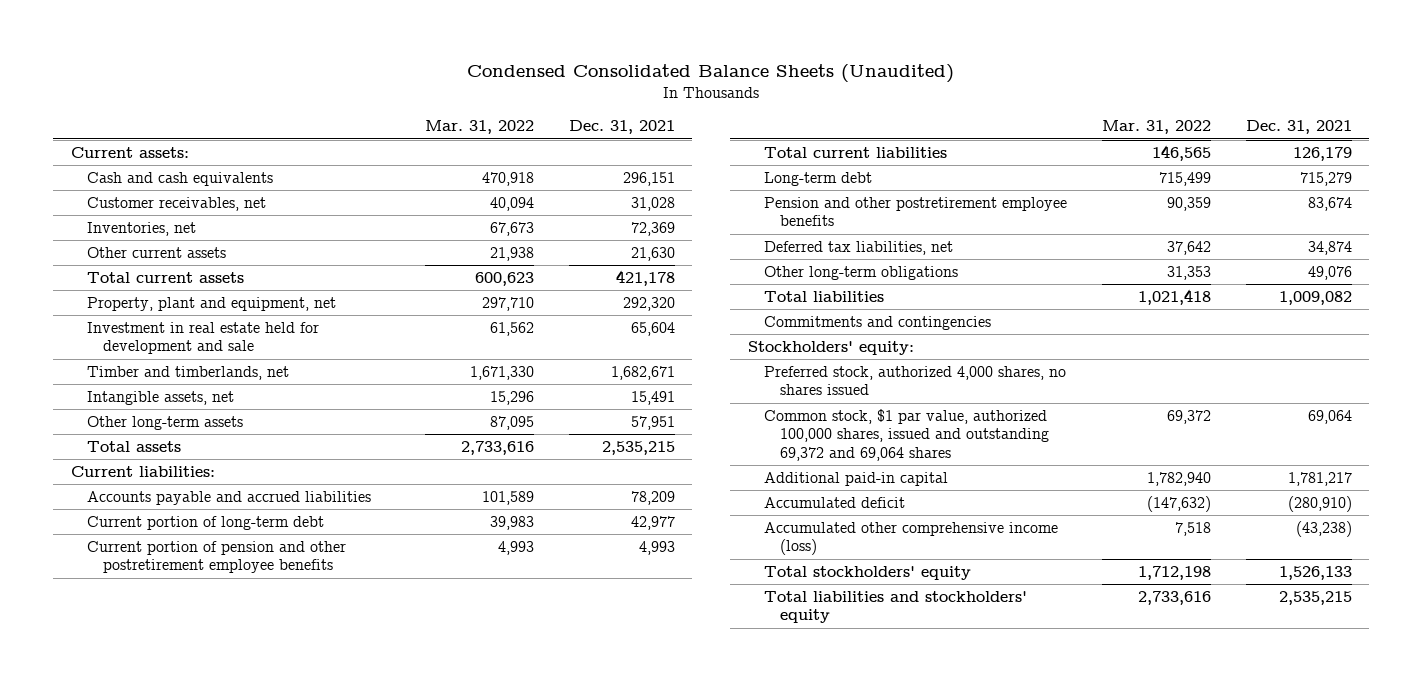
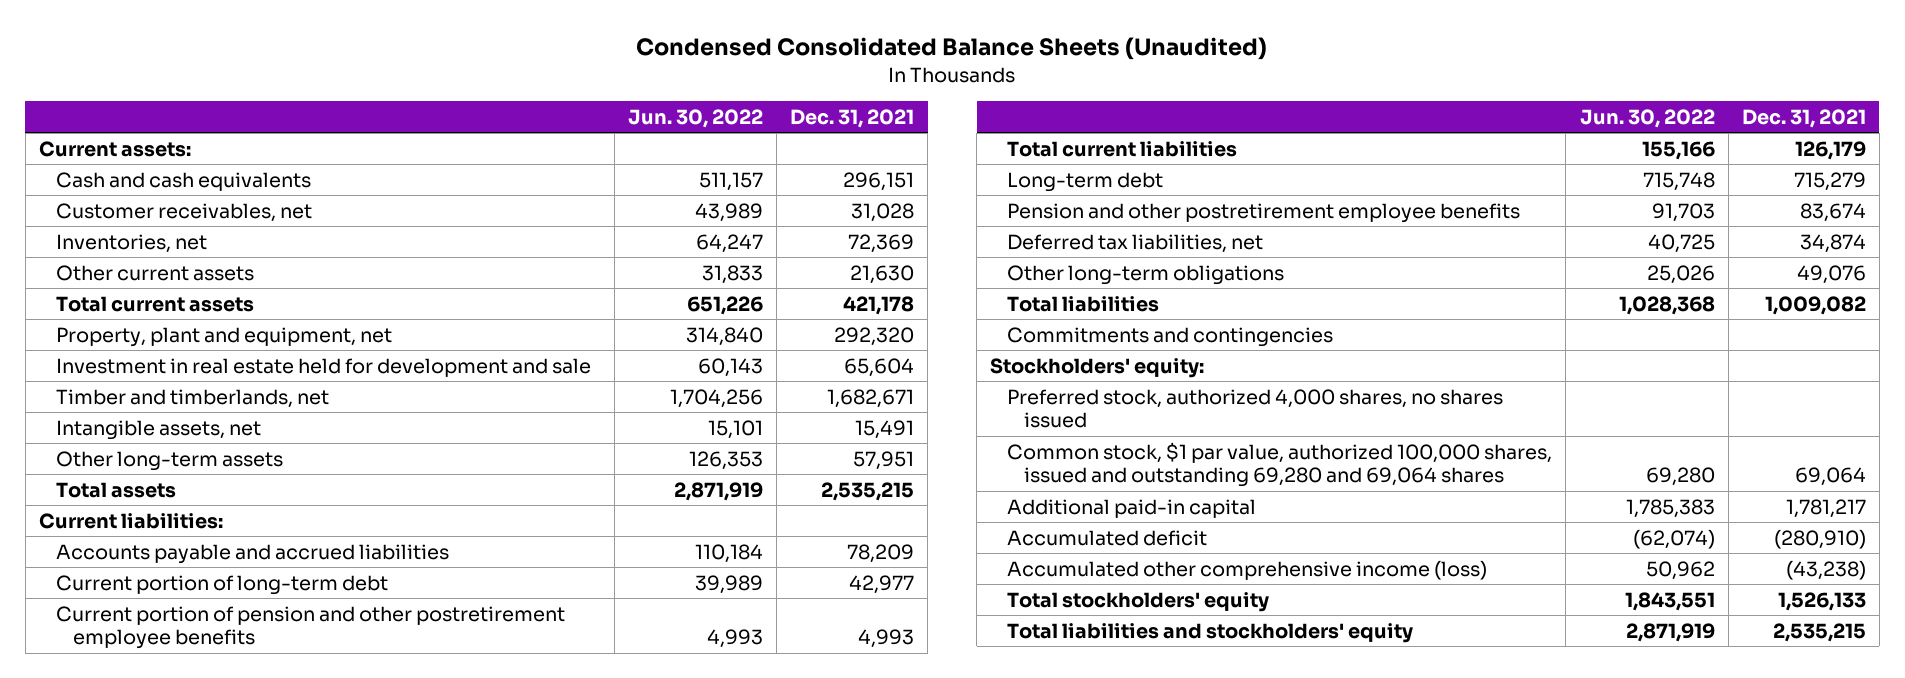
- | Mar. 31, 2022 | Dec. 31, 2021
+ | Jun. 30, 2022 | Dec. 31, 2021
- Common stock, $1 par value, authorized 100,000 shares, issued and outstanding 69,372 and 69,064 shares | 69,372 | 69,064
+ Common stock, $1 par value, authorized 100,000 shares, issued and outstanding 69,280 and 69,064 shares | 69,280 | 69,064

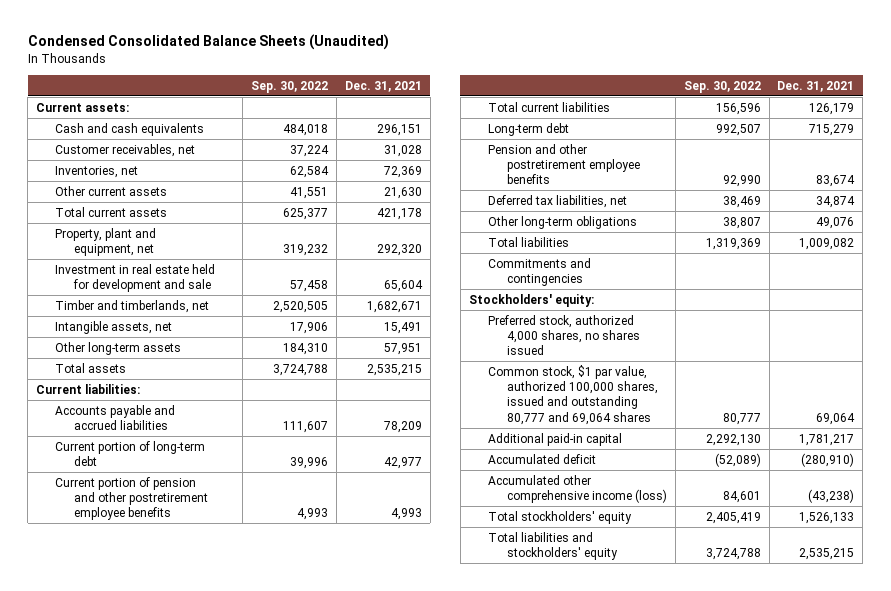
- | Jun. 30, 2022 | Dec. 31, 2021
+ | Sep. 30, 2022 | Dec. 31, 2021
- Common stock, $1 par value, authorized 100,000 shares, issued and outstanding 69,280 and 69,064 shares | 69,280 | 69,064
+ Common stock, $1 par value, authorized 100,000 shares, issued and outstanding 80,777 and 69,064 shares | 80,777 | 69,064

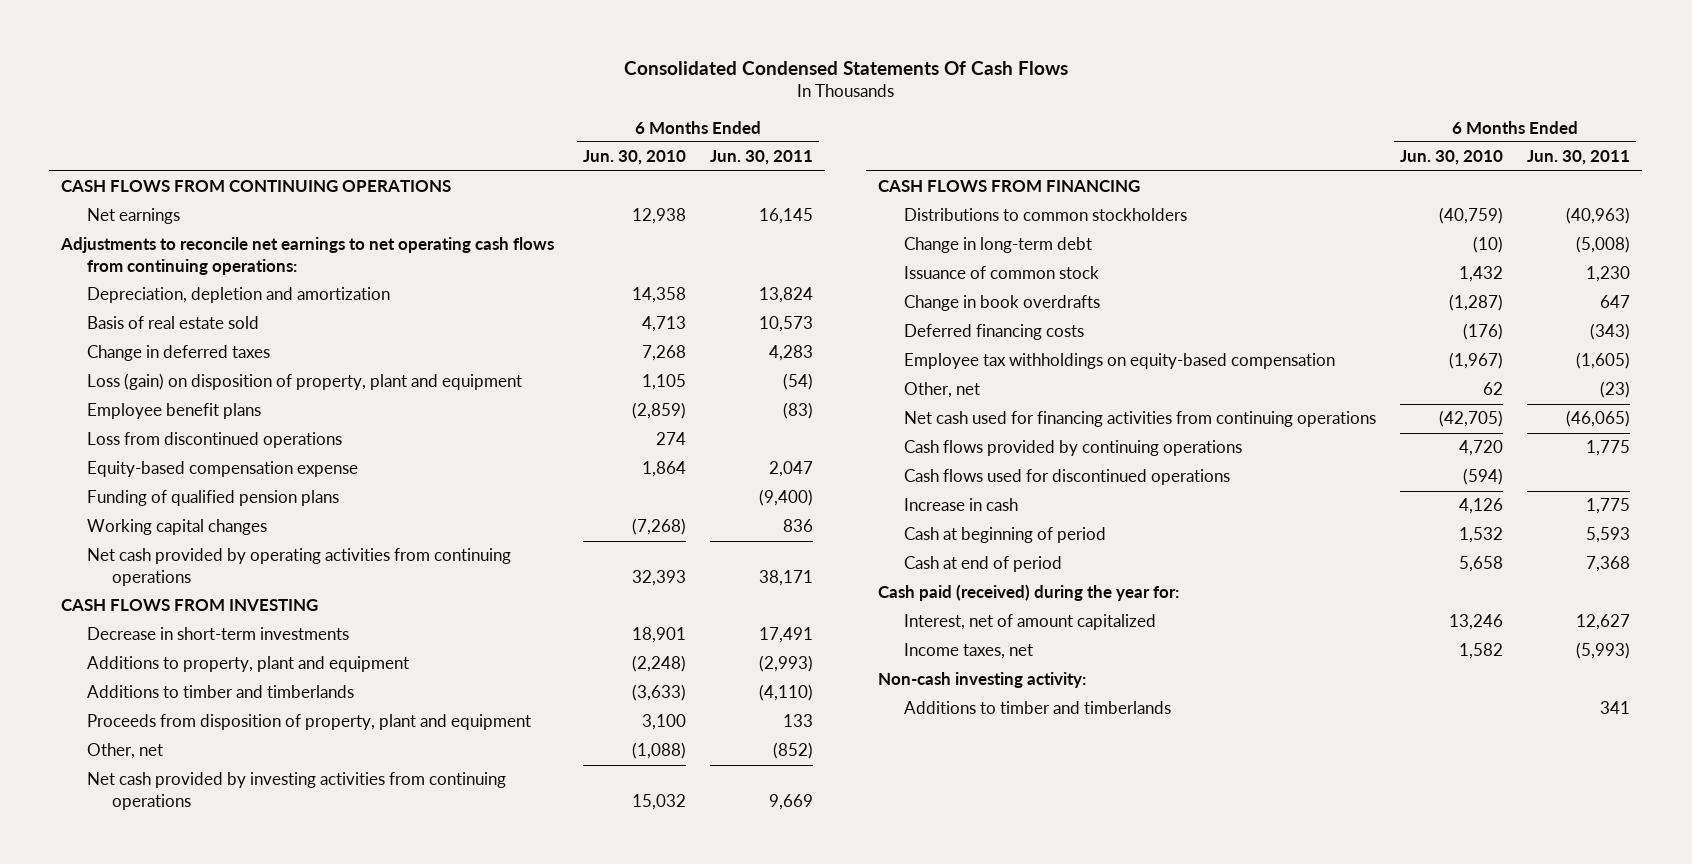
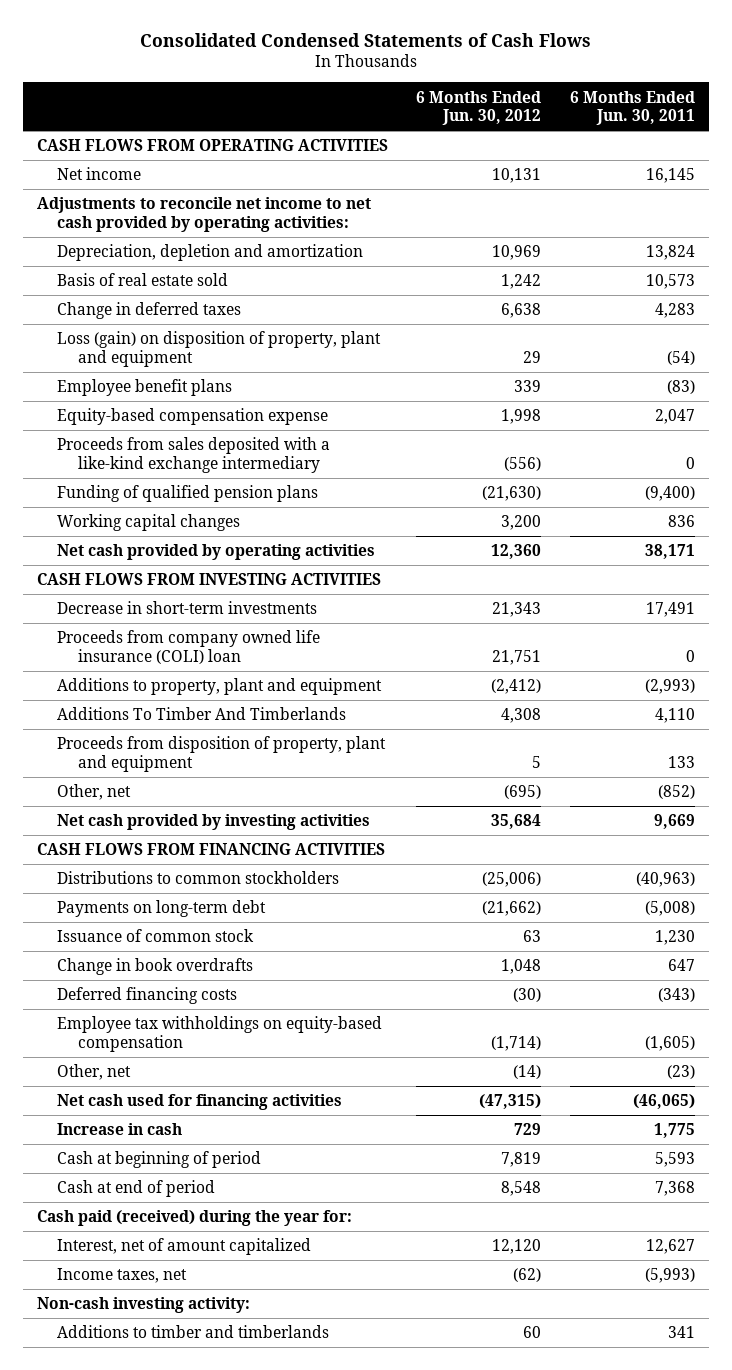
- Consolidated Condensed Statements Of Cash Flows
+ Consolidated Condensed Statements of Cash Flows
- | 6 Months Ended Jun. 30, 2010 | 6 Months Ended Jun. 30, 2011
+ | 6 Months Ended Jun. 30, 2012 | 6 Months Ended Jun. 30, 2011
- CASH FLOWS FROM CONTINUING OPERATIONS
- Net earnings | 12,938 | 16,145
- Adjustments to reconcile net earnings to net operating cash flows from continuing operations:
+ CASH FLOWS FROM OPERATING ACTIVITIES
+ Net income | 10,131 | 16,145
+ Adjustments to reconcile net income to net cash provided by operating activities:
- Loss from discontinued operations | 274 |
+ Proceeds from sales deposited with a like-kind exchange intermediary | (556) | 0
- Net cash provided by operating activities from continuing operations | 32,393 | 38,171
- CASH FLOWS FROM INVESTING
+ Net cash provided by operating activities | 12,360 | 38,171
+ CASH FLOWS FROM INVESTING ACTIVITIES
+ Proceeds from company owned life insurance (COLI) loan | 21,751 | 0
- Additions to timber and timberlands | (3,633) | (4,110)
+ Additions To Timber And Timberlands | 4,308 | 4,110
- Net cash provided by investing activities from continuing operations | 15,032 | 9,669
- CASH FLOWS FROM FINANCING
+ Net cash provided by investing activities | 35,684 | 9,669
+ CASH FLOWS FROM FINANCING ACTIVITIES
- Change in long-term debt | (10) | (5,008)
+ Payments on long-term debt | (21,662) | (5,008)
- Net cash used for financing activities from continuing operations | (42,705) | (46,065)
- Cash flows provided by continuing operations | 4,720 | 1,775
- Cash flows used for discontinued operations | (594) |
+ Net cash used for financing activities | (47,315) | (46,065)

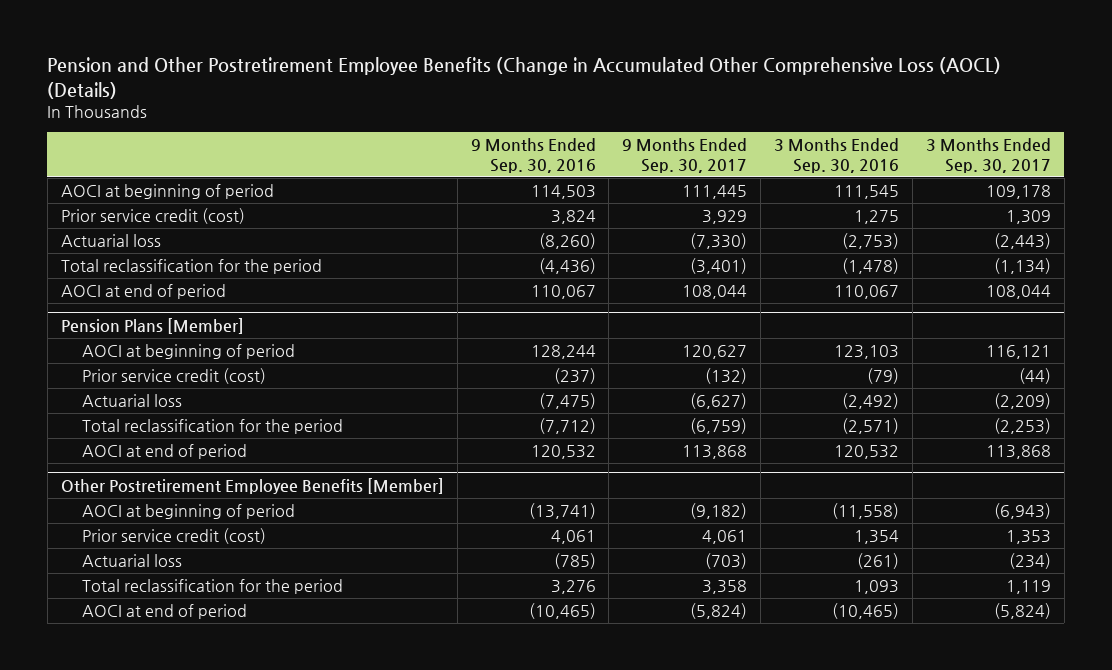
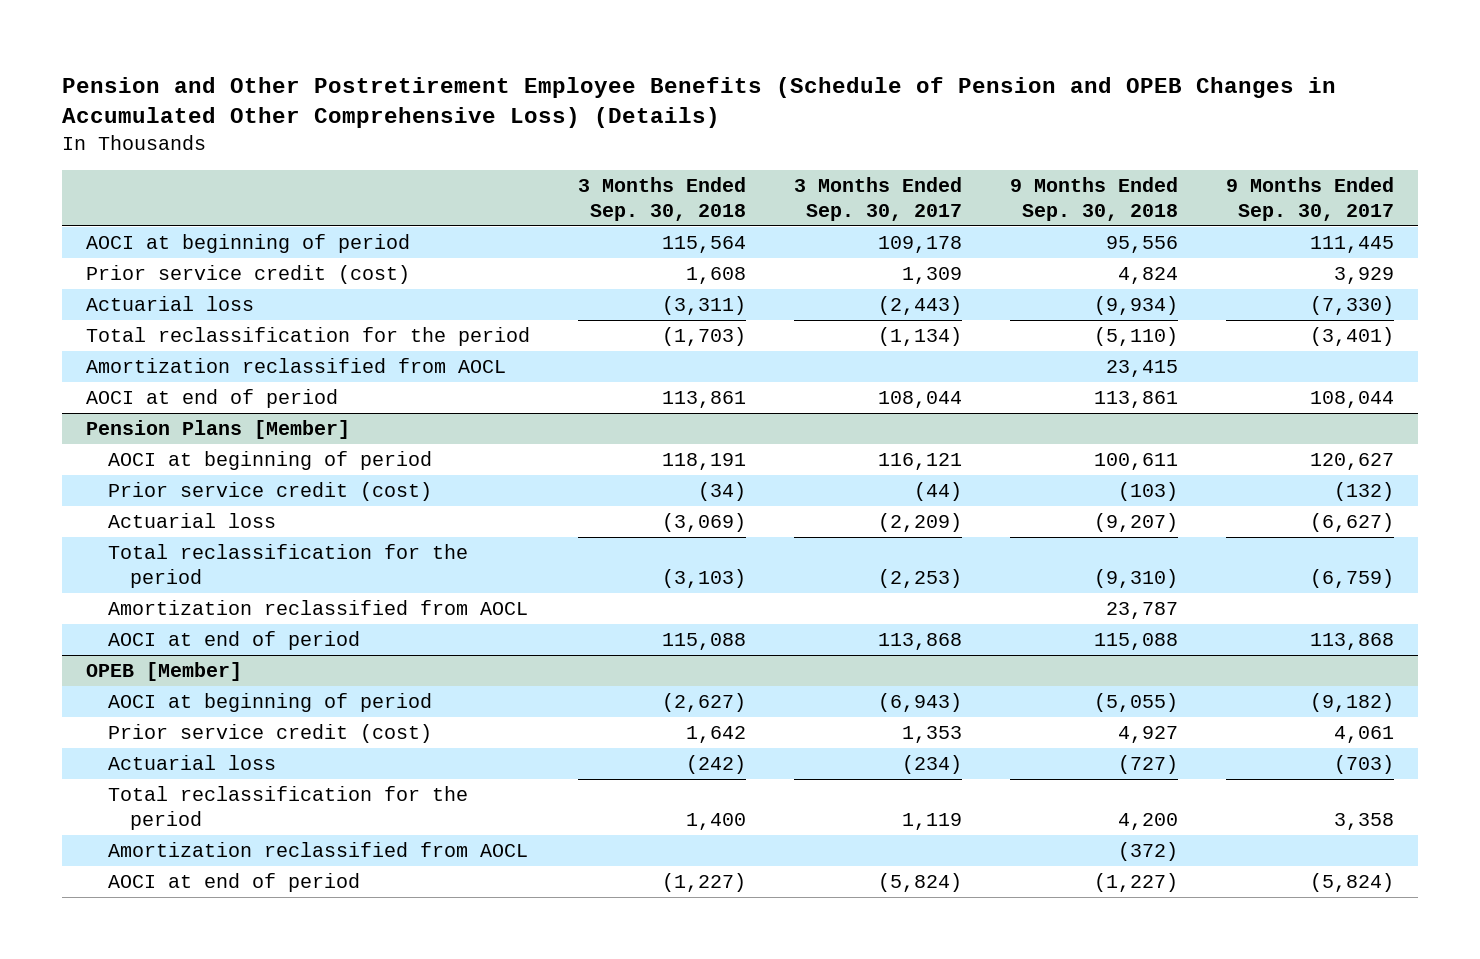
- Pension and Other Postretirement Employee Benefits (Change in Accumulated Other Comprehensive Loss (AOCL) (Details)
+ Pension and Other Postretirement Employee Benefits (Schedule of Pension and OPEB Changes in Accumulated Other Comprehensive Loss) (Details)
- | 9 Months Ended Sep. 30, 2016 | 9 Months Ended Sep. 30, 2017 | 3 Months Ended Sep. 30, 2016 | 3 Months Ended Sep. 30, 2017
+ | 3 Months Ended Sep. 30, 2018 | 3 Months Ended Sep. 30, 2017 | 9 Months Ended Sep. 30, 2018 | 9 Months Ended Sep. 30, 2017
+ Amortization reclassified from AOCL | | | 23,415 |
@ Pension Plans [Member]
+ Amortization reclassified from AOCL | | | 23,787 |
- Other Postretirement Employee Benefits [Member]
+ OPEB [Member]
+ Amortization reclassified from AOCL | | | (372) |

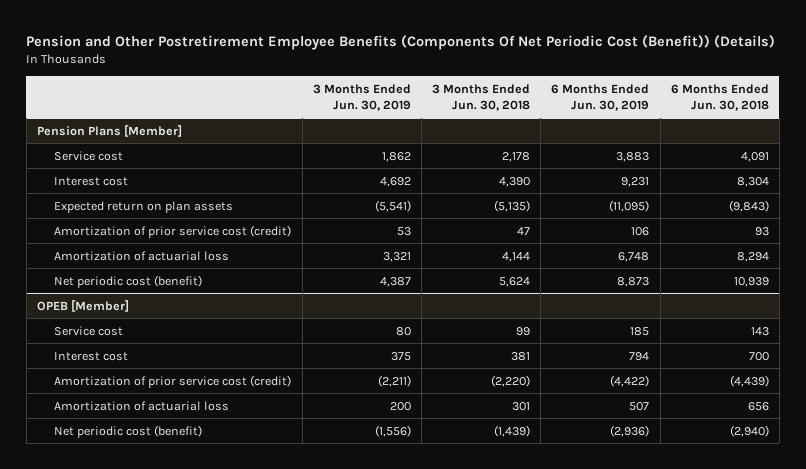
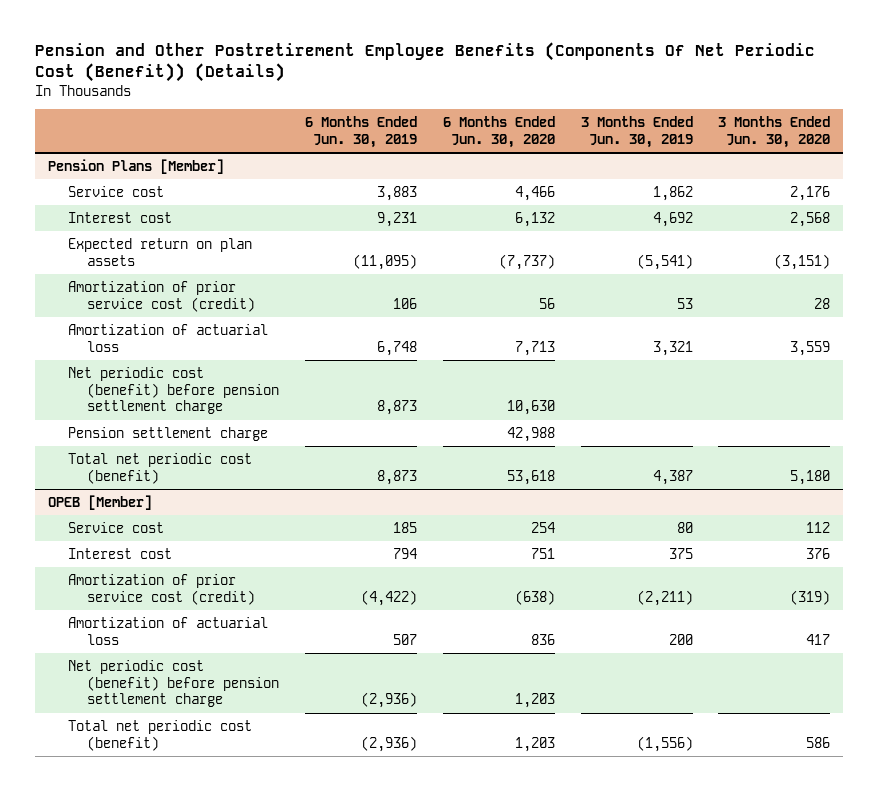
- | 3 Months Ended Jun. 30, 2019 | 3 Months Ended Jun. 30, 2018 | 6 Months Ended Jun. 30, 2019 | 6 Months Ended Jun. 30, 2018
+ | 6 Months Ended Jun. 30, 2019 | 6 Months Ended Jun. 30, 2020 | 3 Months Ended Jun. 30, 2019 | 3 Months Ended Jun. 30, 2020
@ Pension Plans [Member]
- Net periodic cost (benefit) | 4,387 | 5,624 | 8,873 | 10,939
+ Net periodic cost (benefit) before pension settlement charge | 8,873 | 10,630 | |
+ Pension settlement charge | | 42,988 | |
+ Total net periodic cost (benefit) | 8,873 | 53,618 | 4,387 | 5,180
@ OPEB [Member]
- Net periodic cost (benefit) | (1,556) | (1,439) | (2,936) | (2,940)
+ Net periodic cost (benefit) before pension settlement charge | (2,936) | 1,203 | |
+ Total net periodic cost (benefit) | (2,936) | 1,203 | (1,556) | 586

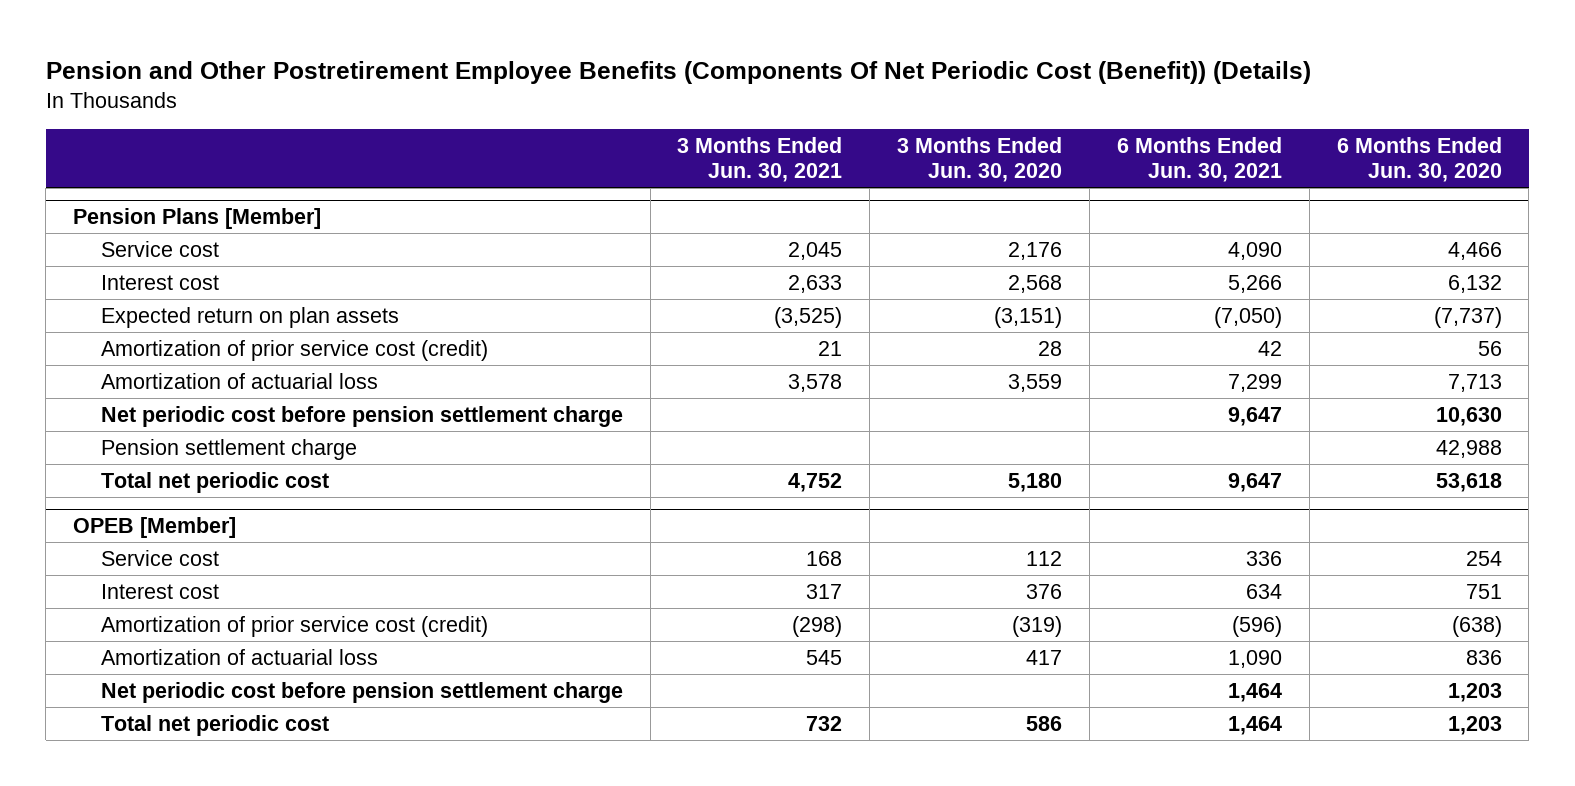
- | 6 Months Ended Jun. 30, 2019 | 6 Months Ended Jun. 30, 2020 | 3 Months Ended Jun. 30, 2019 | 3 Months Ended Jun. 30, 2020
+ | 3 Months Ended Jun. 30, 2021 | 3 Months Ended Jun. 30, 2020 | 6 Months Ended Jun. 30, 2021 | 6 Months Ended Jun. 30, 2020
@ Pension Plans [Member]
- Net periodic cost (benefit) before pension settlement charge | 8,873 | 10,630 | |
+ Net periodic cost before pension settlement charge | | | 9,647 | 10,630
- Total net periodic cost (benefit) | 8,873 | 53,618 | 4,387 | 5,180
+ Total net periodic cost | 4,752 | 5,180 | 9,647 | 53,618
@ OPEB [Member]
- Net periodic cost (benefit) before pension settlement charge | (2,936) | 1,203 | |
- Total net periodic cost (benefit) | (2,936) | 1,203 | (1,556) | 586
+ Net periodic cost before pension settlement charge | | | 1,464 | 1,203
+ Total net periodic cost | 732 | 586 | 1,464 | 1,203

